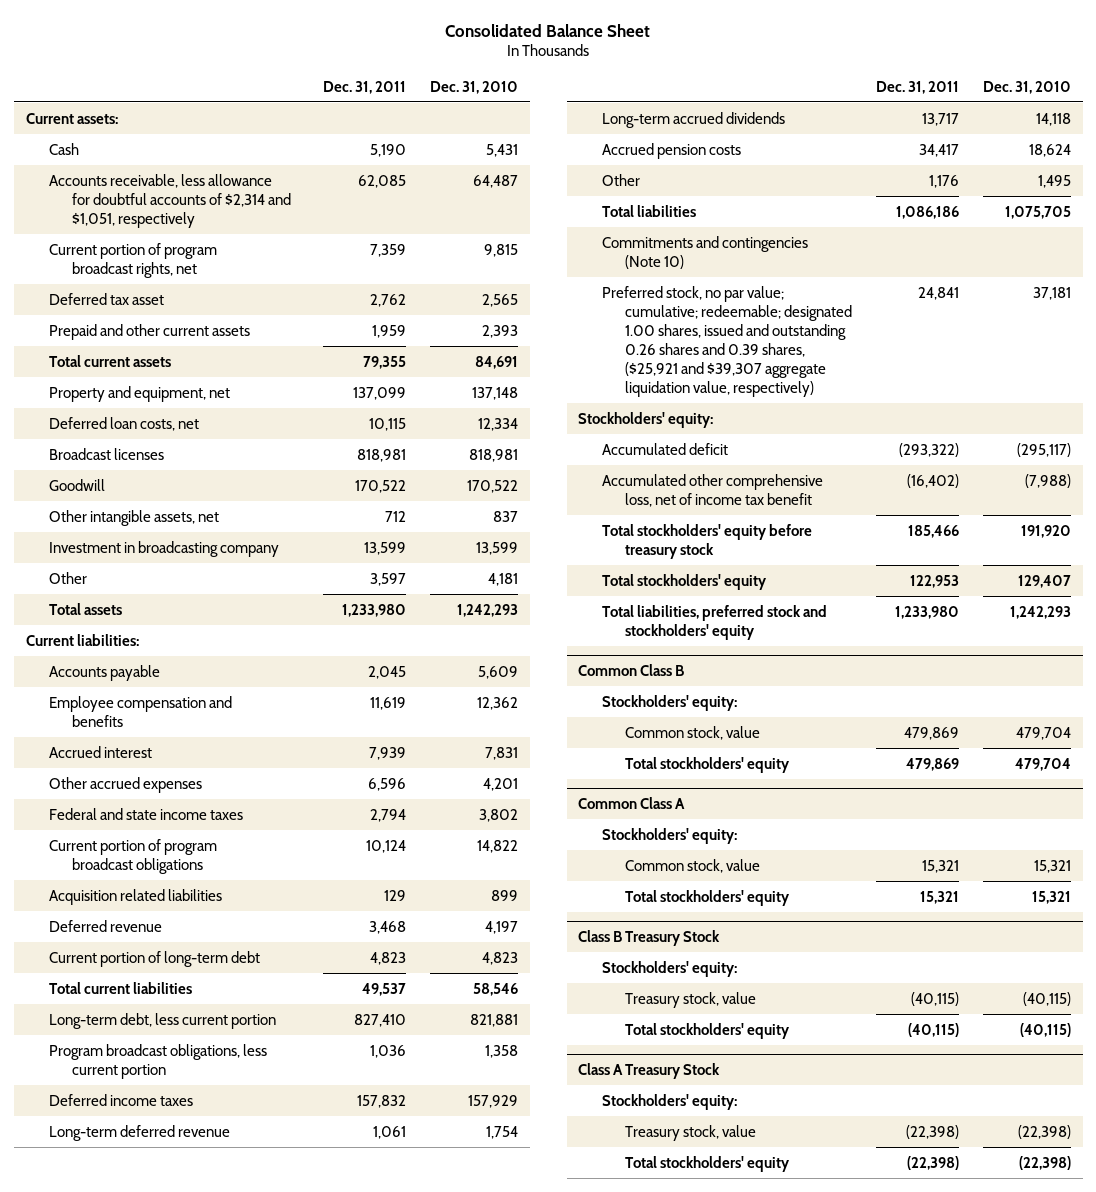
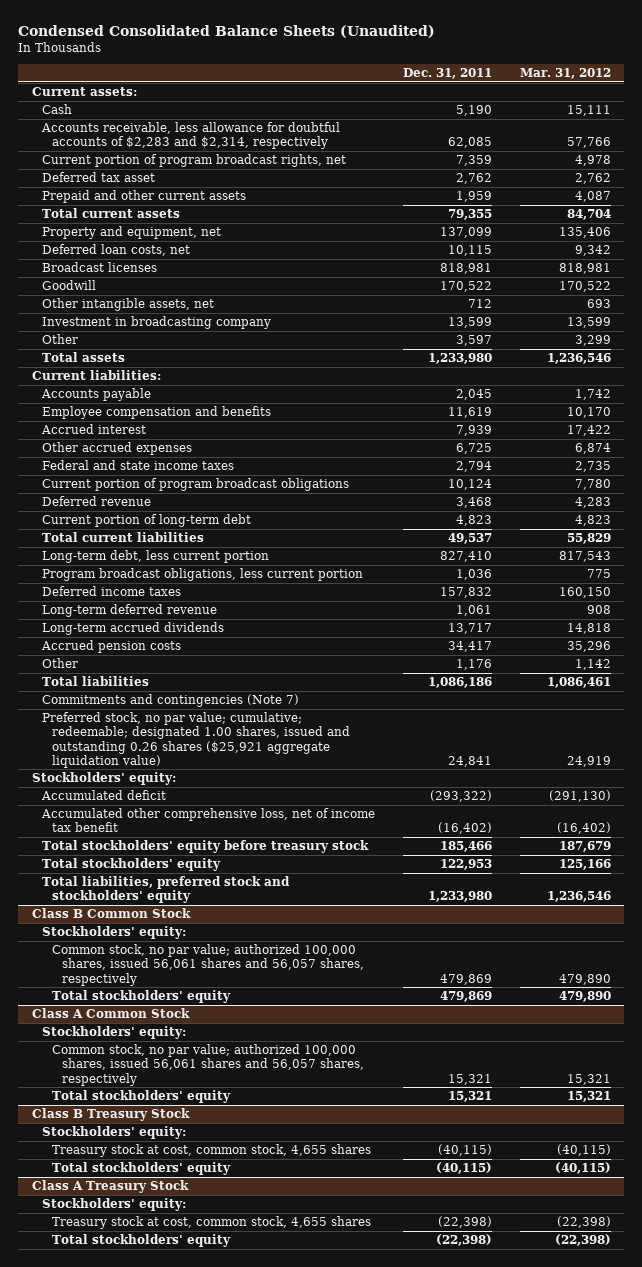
- Consolidated Balance Sheet
+ Condensed Consolidated Balance Sheets (Unaudited)
- | Dec. 31, 2011 | Dec. 31, 2010
+ | Dec. 31, 2011 | Mar. 31, 2012
- Accounts receivable, less allowance for doubtful accounts of $2,314 and $1,051, respectively | 62,085 | 64,487
+ Accounts receivable, less allowance for doubtful accounts of $2,283 and $2,314, respectively | 62,085 | 57,766
- Other accrued expenses | 6,596 | 4,201
+ Other accrued expenses | 6,725 | 6,874
- Acquisition related liabilities | 129 | 899
- Commitments and contingencies (Note 10)
- Preferred stock, no par value; cumulative; redeemable; designated 1.00 shares, issued and outstanding 0.26 shares and 0.39 shares, ($25,921 and $39,307 aggregate liquidation value, respectively) | 24,841 | 37,181
+ Commitments and contingencies (Note 7)
+ Preferred stock, no par value; cumulative; redeemable; designated 1.00 shares, issued and outstanding 0.26 shares ($25,921 aggregate liquidation value) | 24,841 | 24,919
- Common Class B
+ Class B Common Stock
- Common stock, value | 479,869 | 479,704
+ Common stock, no par value; authorized 100,000 shares, issued 56,061 shares and 56,057 shares, respectively | 479,869 | 479,890
- Common Class A
+ Class A Common Stock
- Common stock, value | 15,321 | 15,321
+ Common stock, no par value; authorized 100,000 shares, issued 56,061 shares and 56,057 shares, respectively | 15,321 | 15,321
@ Class B Treasury Stock
- Treasury stock, value | (40,115) | (40,115)
+ Treasury stock at cost, common stock, 4,655 shares | (40,115) | (40,115)
@ Class A Treasury Stock
- Treasury stock, value | (22,398) | (22,398)
+ Treasury stock at cost, common stock, 4,655 shares | (22,398) | (22,398)

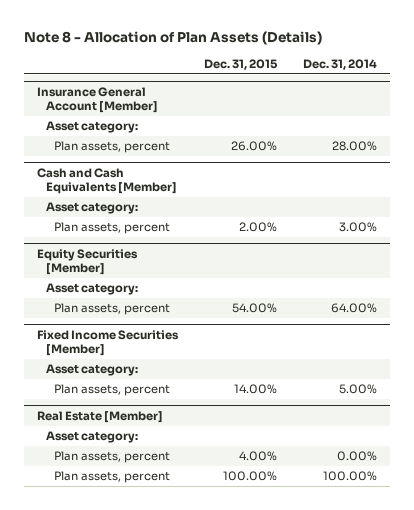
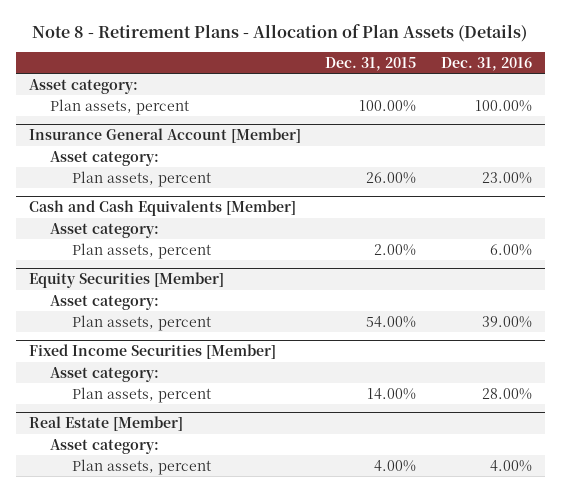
- Note 8 - Allocation of Plan Assets (Details)
+ Note 8 - Retirement Plans - Allocation of Plan Assets (Details)
- | Dec. 31, 2015 | Dec. 31, 2014
+ | Dec. 31, 2015 | Dec. 31, 2016
+ Asset category:
+ Plan assets, percent | 100.00% | 100.00%
@ Real Estate [Member]
- Plan assets, percent | 100.00% | 100.00%

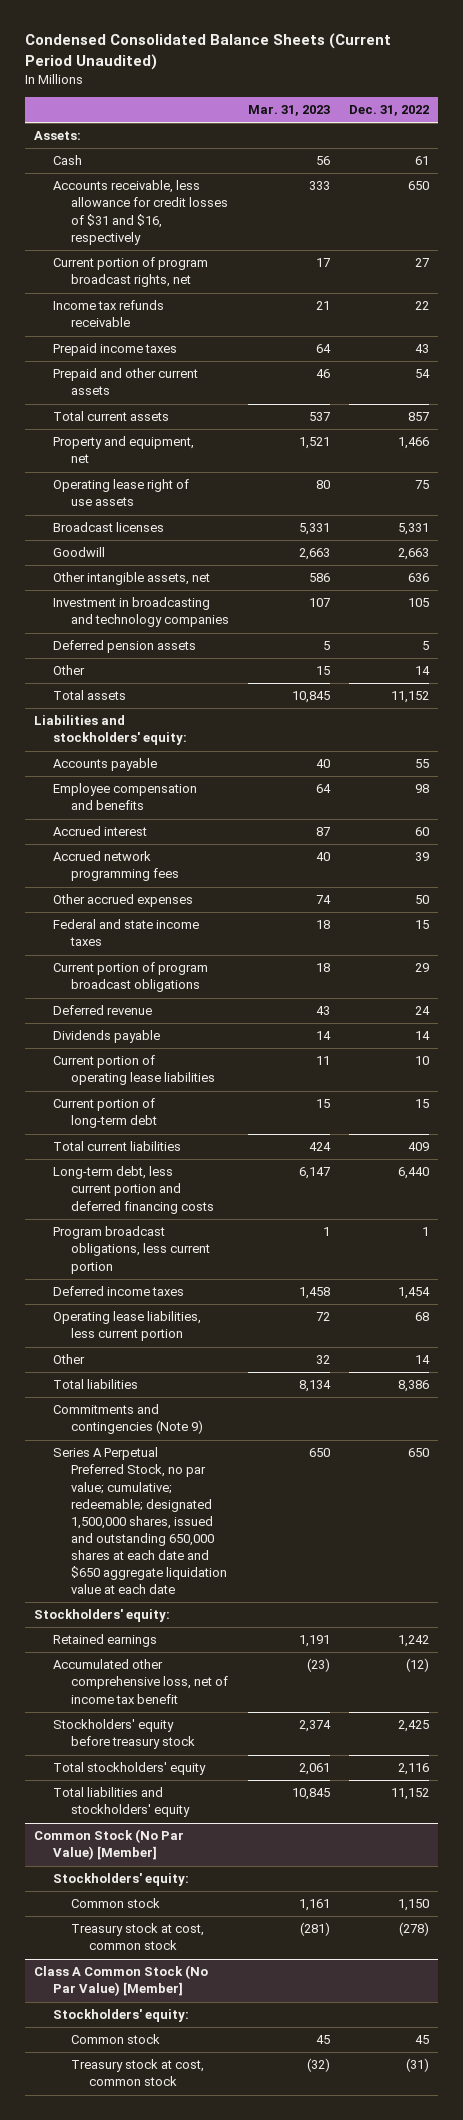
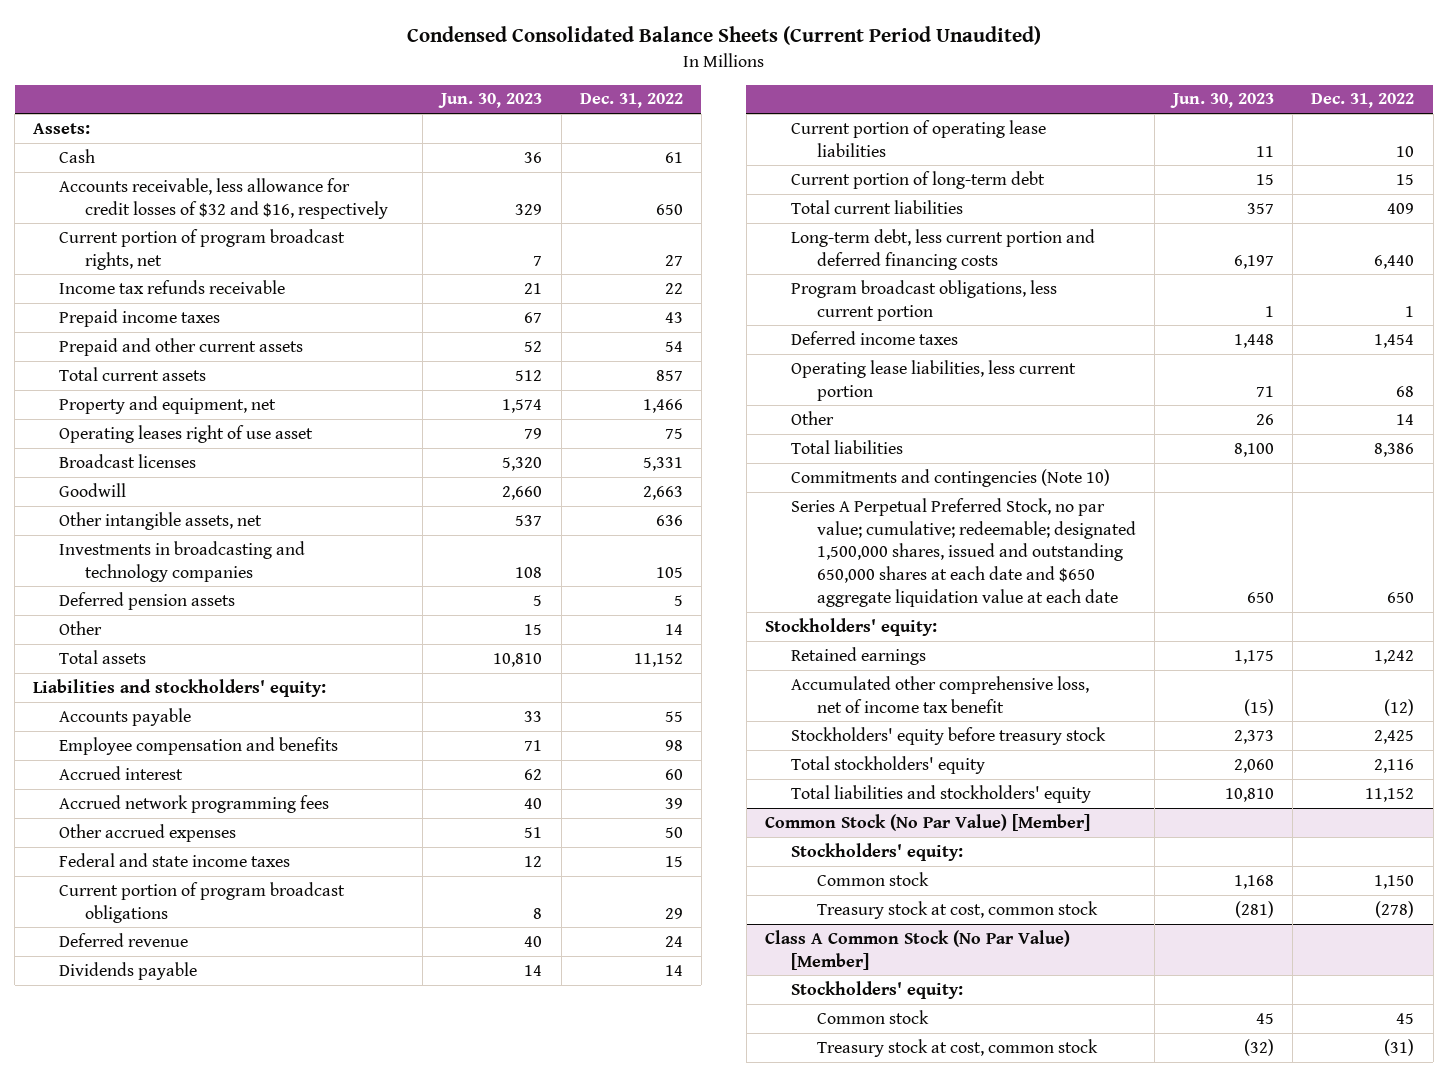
- | Mar. 31, 2023 | Dec. 31, 2022
+ | Jun. 30, 2023 | Dec. 31, 2022
- Accounts receivable, less allowance for credit losses of $31 and $16, respectively | 333 | 650
+ Accounts receivable, less allowance for credit losses of $32 and $16, respectively | 329 | 650
- Operating lease right of use assets | 80 | 75
+ Operating leases right of use asset | 79 | 75
- Investment in broadcasting and technology companies | 107 | 105
+ Investments in broadcasting and technology companies | 108 | 105
- Commitments and contingencies (Note 9)
+ Commitments and contingencies (Note 10)

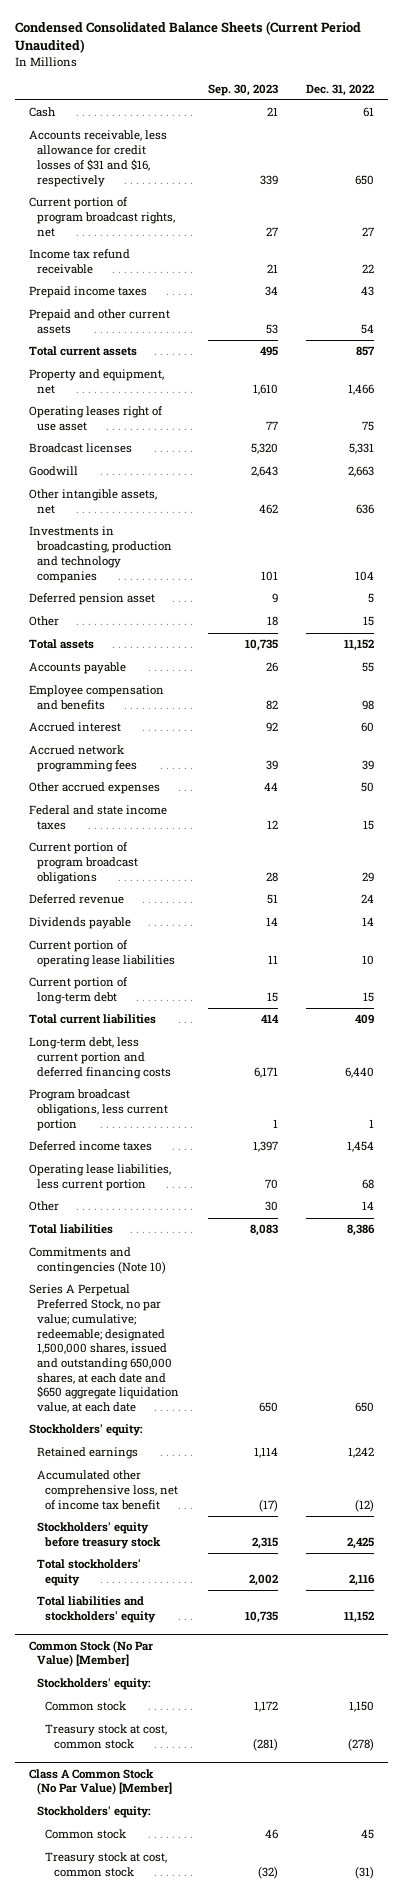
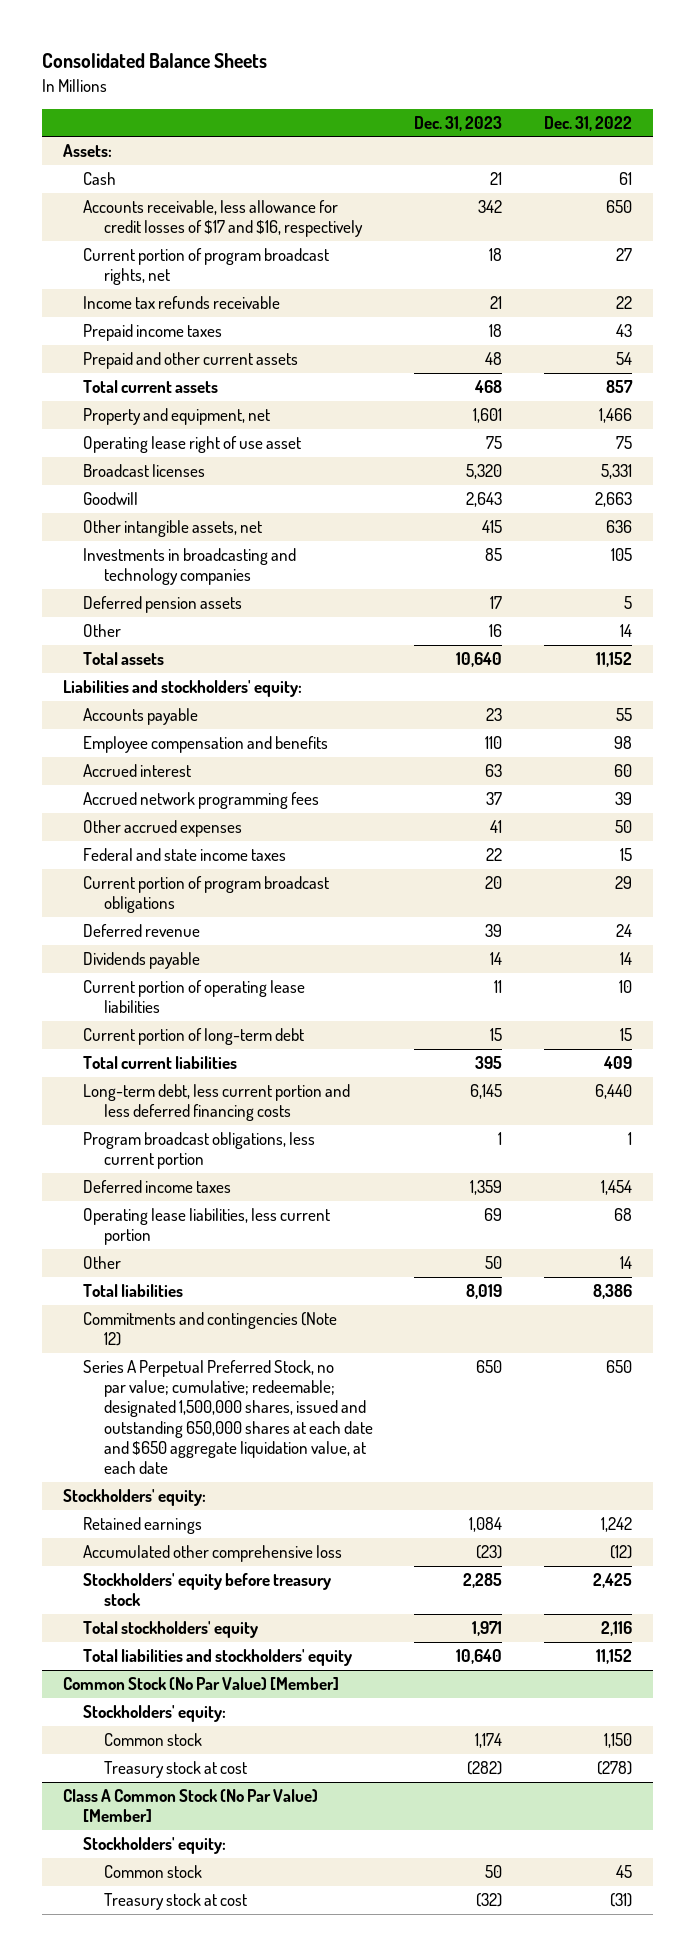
- Condensed Consolidated Balance Sheets (Current Period Unaudited)
+ Consolidated Balance Sheets
- | Sep. 30, 2023 | Dec. 31, 2022
+ | Dec. 31, 2023 | Dec. 31, 2022
+ Assets:
- Accounts receivable, less allowance for credit losses of $31 and $16, respectively | 339 | 650
+ Accounts receivable, less allowance for credit losses of $17 and $16, respectively | 342 | 650
- Income tax refund receivable | 21 | 22
+ Income tax refunds receivable | 21 | 22
- Operating leases right of use asset | 77 | 75
+ Operating lease right of use asset | 75 | 75
- Investments in broadcasting, production and technology companies | 101 | 104
- Deferred pension asset | 9 | 5
- Other | 18 | 15
+ Investments in broadcasting and technology companies | 85 | 105
+ Deferred pension assets | 17 | 5
+ Other | 16 | 14
+ Liabilities and stockholders' equity:
- Long-term debt, less current portion and deferred financing costs | 6,171 | 6,440
+ Long-term debt, less current portion and less deferred financing costs | 6,145 | 6,440
- Commitments and contingencies (Note 10)
- Series A Perpetual Preferred Stock, no par value; cumulative; redeemable; designated 1,500,000 shares, issued and outstanding 650,000 shares, at each date and $650 aggregate liquidation value, at each date | 650 | 650
+ Commitments and contingencies (Note 12)
+ Series A Perpetual Preferred Stock, no par value; cumulative; redeemable; designated 1,500,000 shares, issued and outstanding 650,000 shares at each date and $650 aggregate liquidation value, at each date | 650 | 650
- Accumulated other comprehensive loss, net of income tax benefit | (17) | (12)
+ Accumulated other comprehensive loss | (23) | (12)
@ Common Stock (No Par Value) [Member]
- Treasury stock at cost, common stock | (281) | (278)
+ Treasury stock at cost | (282) | (278)
@ Class A Common Stock (No Par Value) [Member]
- Treasury stock at cost, common stock | (32) | (31)
+ Treasury stock at cost | (32) | (31)

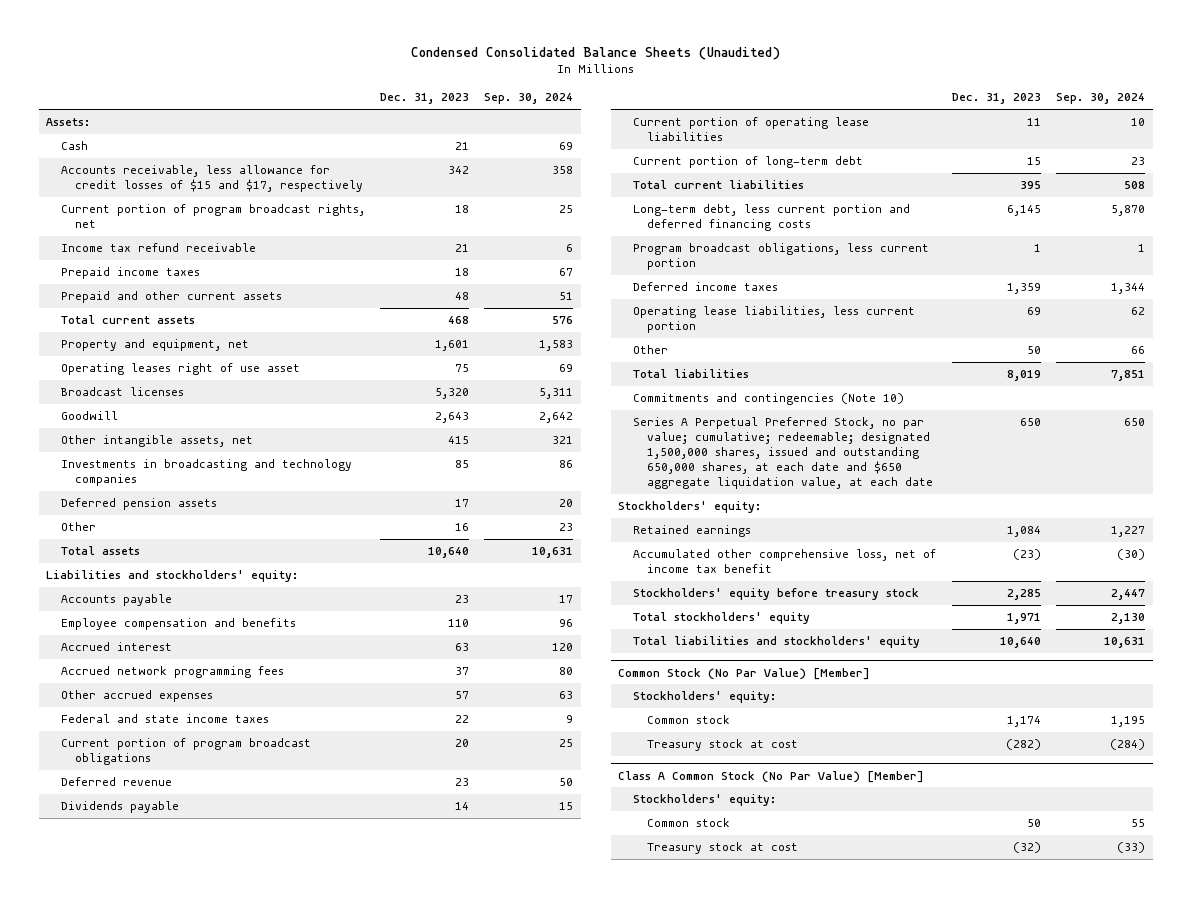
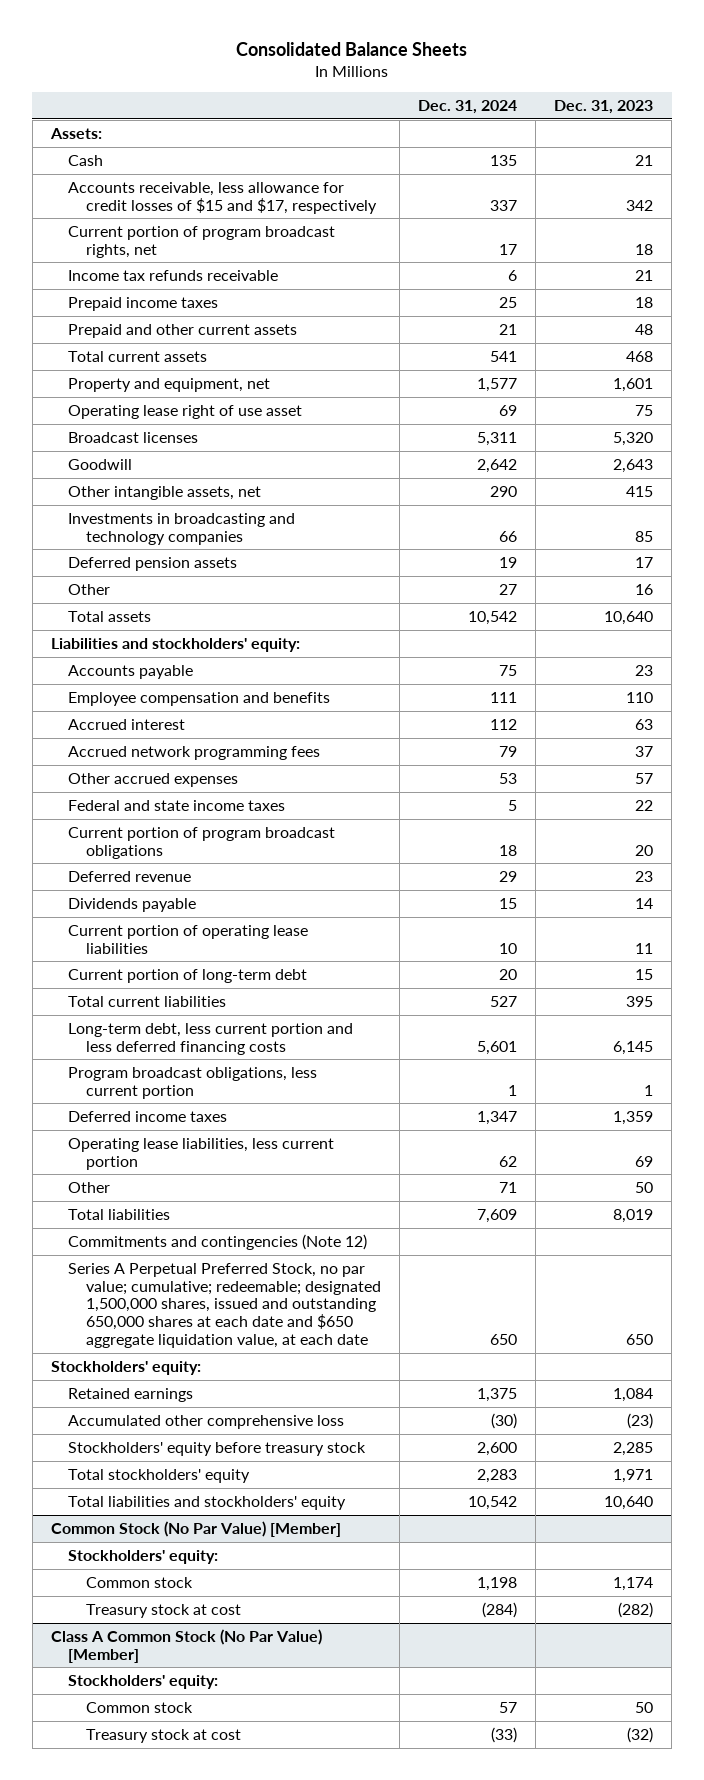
- Condensed Consolidated Balance Sheets (Unaudited)
+ Consolidated Balance Sheets
- | Dec. 31, 2023 | Sep. 30, 2024
+ | Dec. 31, 2024 | Dec. 31, 2023
- Income tax refund receivable | 21 | 6
+ Income tax refunds receivable | 6 | 21
- Operating leases right of use asset | 75 | 69
+ Operating lease right of use asset | 69 | 75
- Long-term debt, less current portion and deferred financing costs | 6,145 | 5,870
+ Long-term debt, less current portion and less deferred financing costs | 5,601 | 6,145
- Commitments and contingencies (Note 10)
- Series A Perpetual Preferred Stock, no par value; cumulative; redeemable; designated 1,500,000 shares, issued and outstanding 650,000 shares, at each date and $650 aggregate liquidation value, at each date | 650 | 650
+ Commitments and contingencies (Note 12)
+ Series A Perpetual Preferred Stock, no par value; cumulative; redeemable; designated 1,500,000 shares, issued and outstanding 650,000 shares at each date and $650 aggregate liquidation value, at each date | 650 | 650
- Accumulated other comprehensive loss, net of income tax benefit | (23) | (30)
+ Accumulated other comprehensive loss | (30) | (23)

